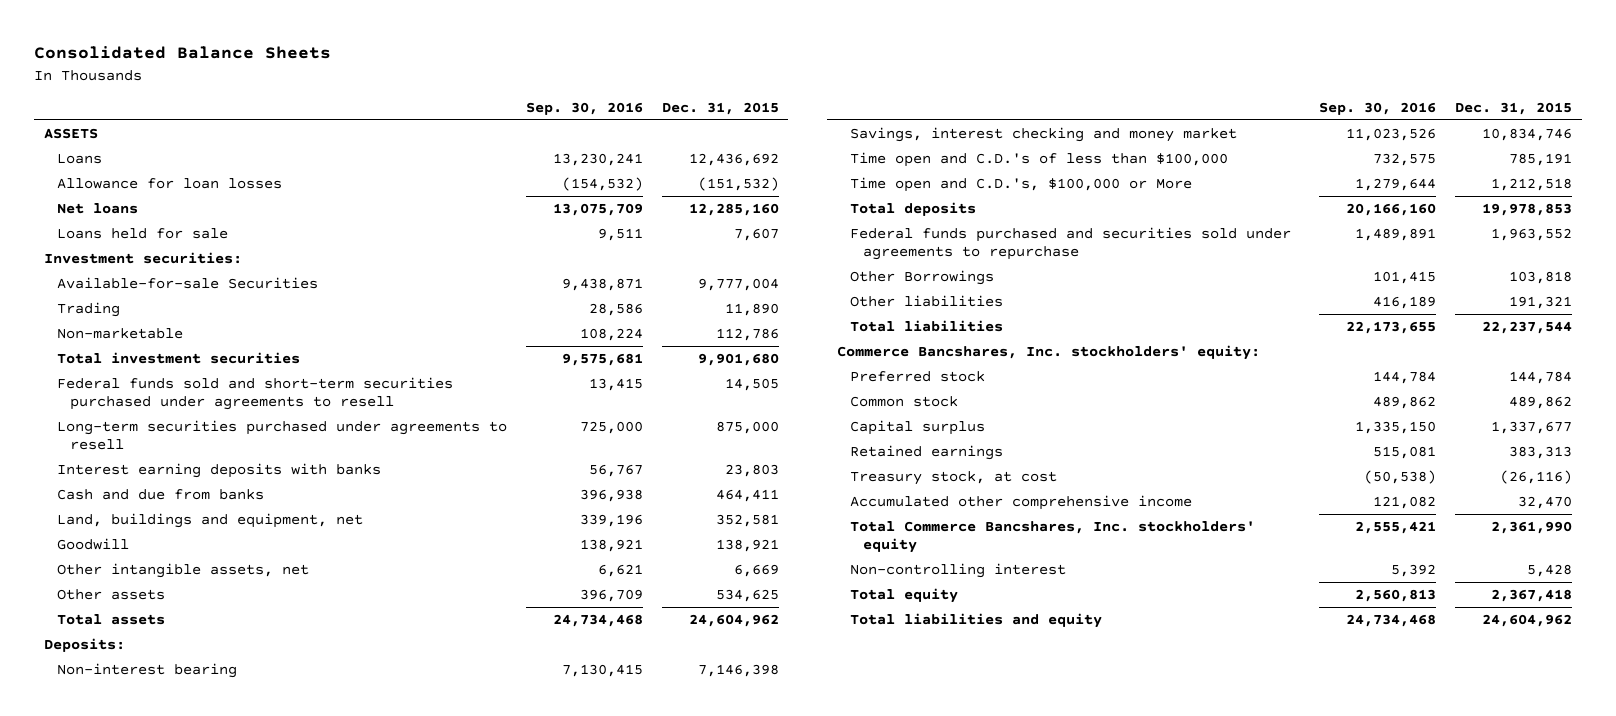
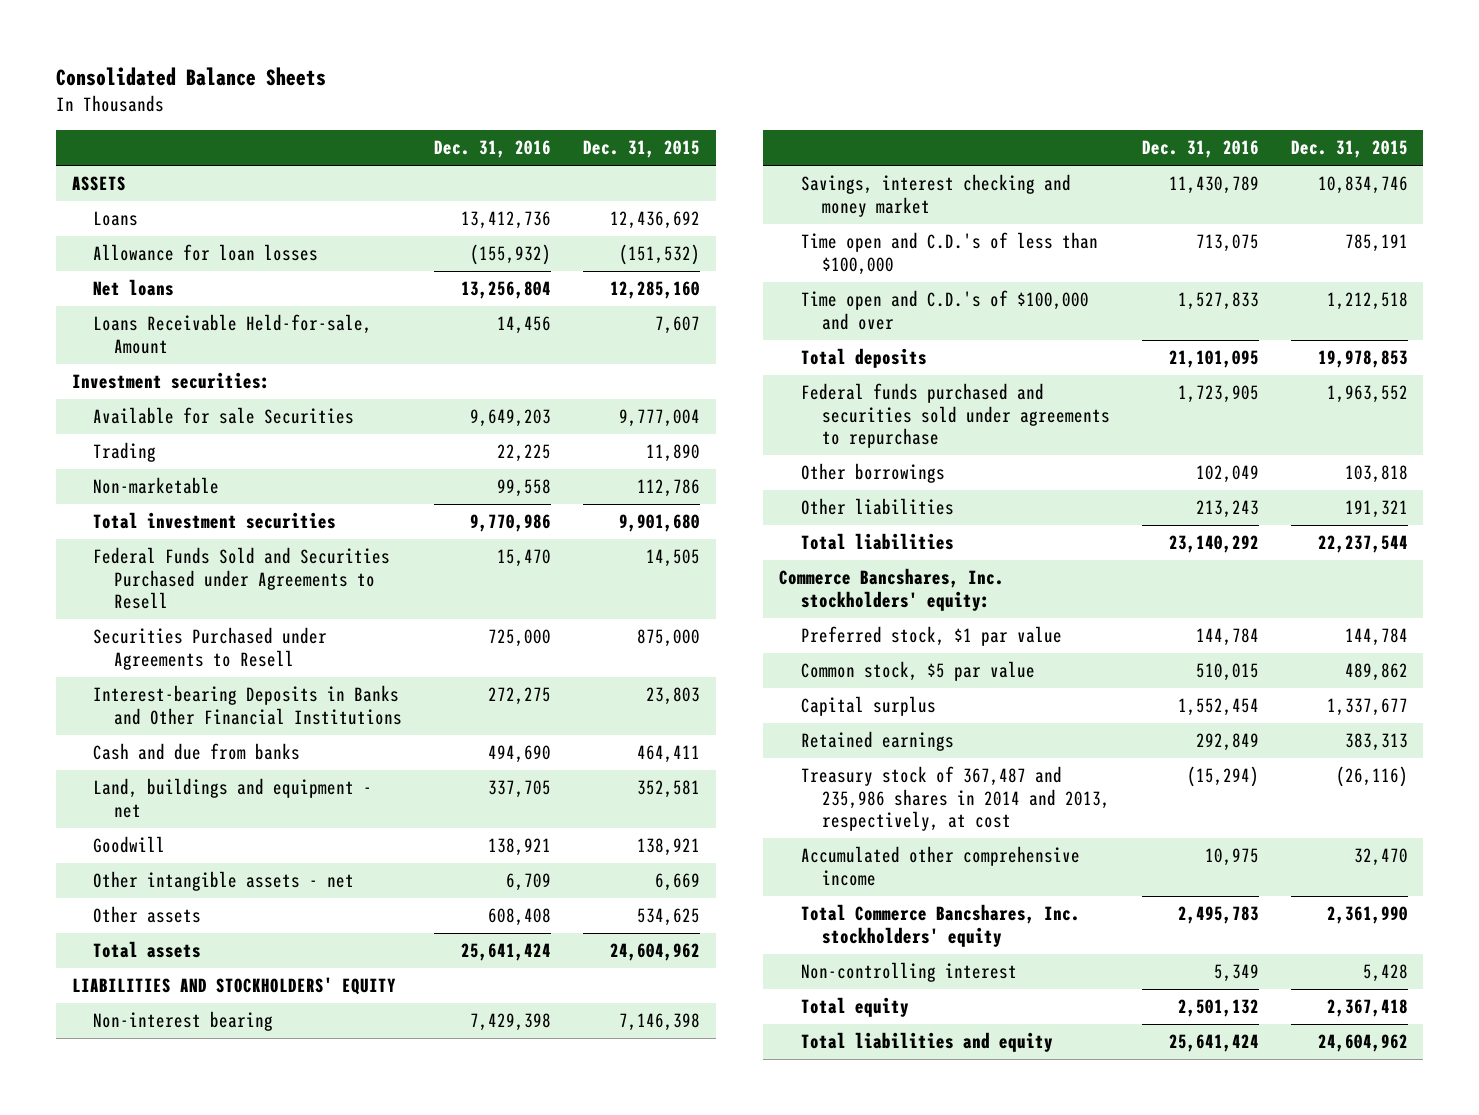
- | Sep. 30, 2016 | Dec. 31, 2015
+ | Dec. 31, 2016 | Dec. 31, 2015
- Loans held for sale | 9,511 | 7,607
+ Loans Receivable Held-for-sale, Amount | 14,456 | 7,607
- Available-for-sale Securities | 9,438,871 | 9,777,004
+ Available for sale Securities | 9,649,203 | 9,777,004
- Federal funds sold and short-term securities purchased under agreements to resell | 13,415 | 14,505
- Long-term securities purchased under agreements to resell | 725,000 | 875,000
- Interest earning deposits with banks | 56,767 | 23,803
+ Federal Funds Sold and Securities Purchased under Agreements to Resell | 15,470 | 14,505
+ Securities Purchased under Agreements to Resell | 725,000 | 875,000
+ Interest-bearing Deposits in Banks and Other Financial Institutions | 272,275 | 23,803
- Land, buildings and equipment, net | 339,196 | 352,581
+ Land, buildings and equipment - net | 337,705 | 352,581
- Other intangible assets, net | 6,621 | 6,669
+ Other intangible assets - net | 6,709 | 6,669
- Deposits:
+ LIABILITIES AND STOCKHOLDERS' EQUITY
- Time open and C.D.'s, $100,000 or More | 1,279,644 | 1,212,518
+ Time open and C.D.'s of $100,000 and over | 1,527,833 | 1,212,518
- Other Borrowings | 101,415 | 103,818
+ Other borrowings | 102,049 | 103,818
- Preferred stock | 144,784 | 144,784
- Common stock | 489,862 | 489,862
+ Preferred stock, $1 par value | 144,784 | 144,784
+ Common stock, $5 par value | 510,015 | 489,862
- Treasury stock, at cost | (50,538) | (26,116)
+ Treasury stock of 367,487 and 235,986 shares in 2014 and 2013, respectively, at cost | (15,294) | (26,116)

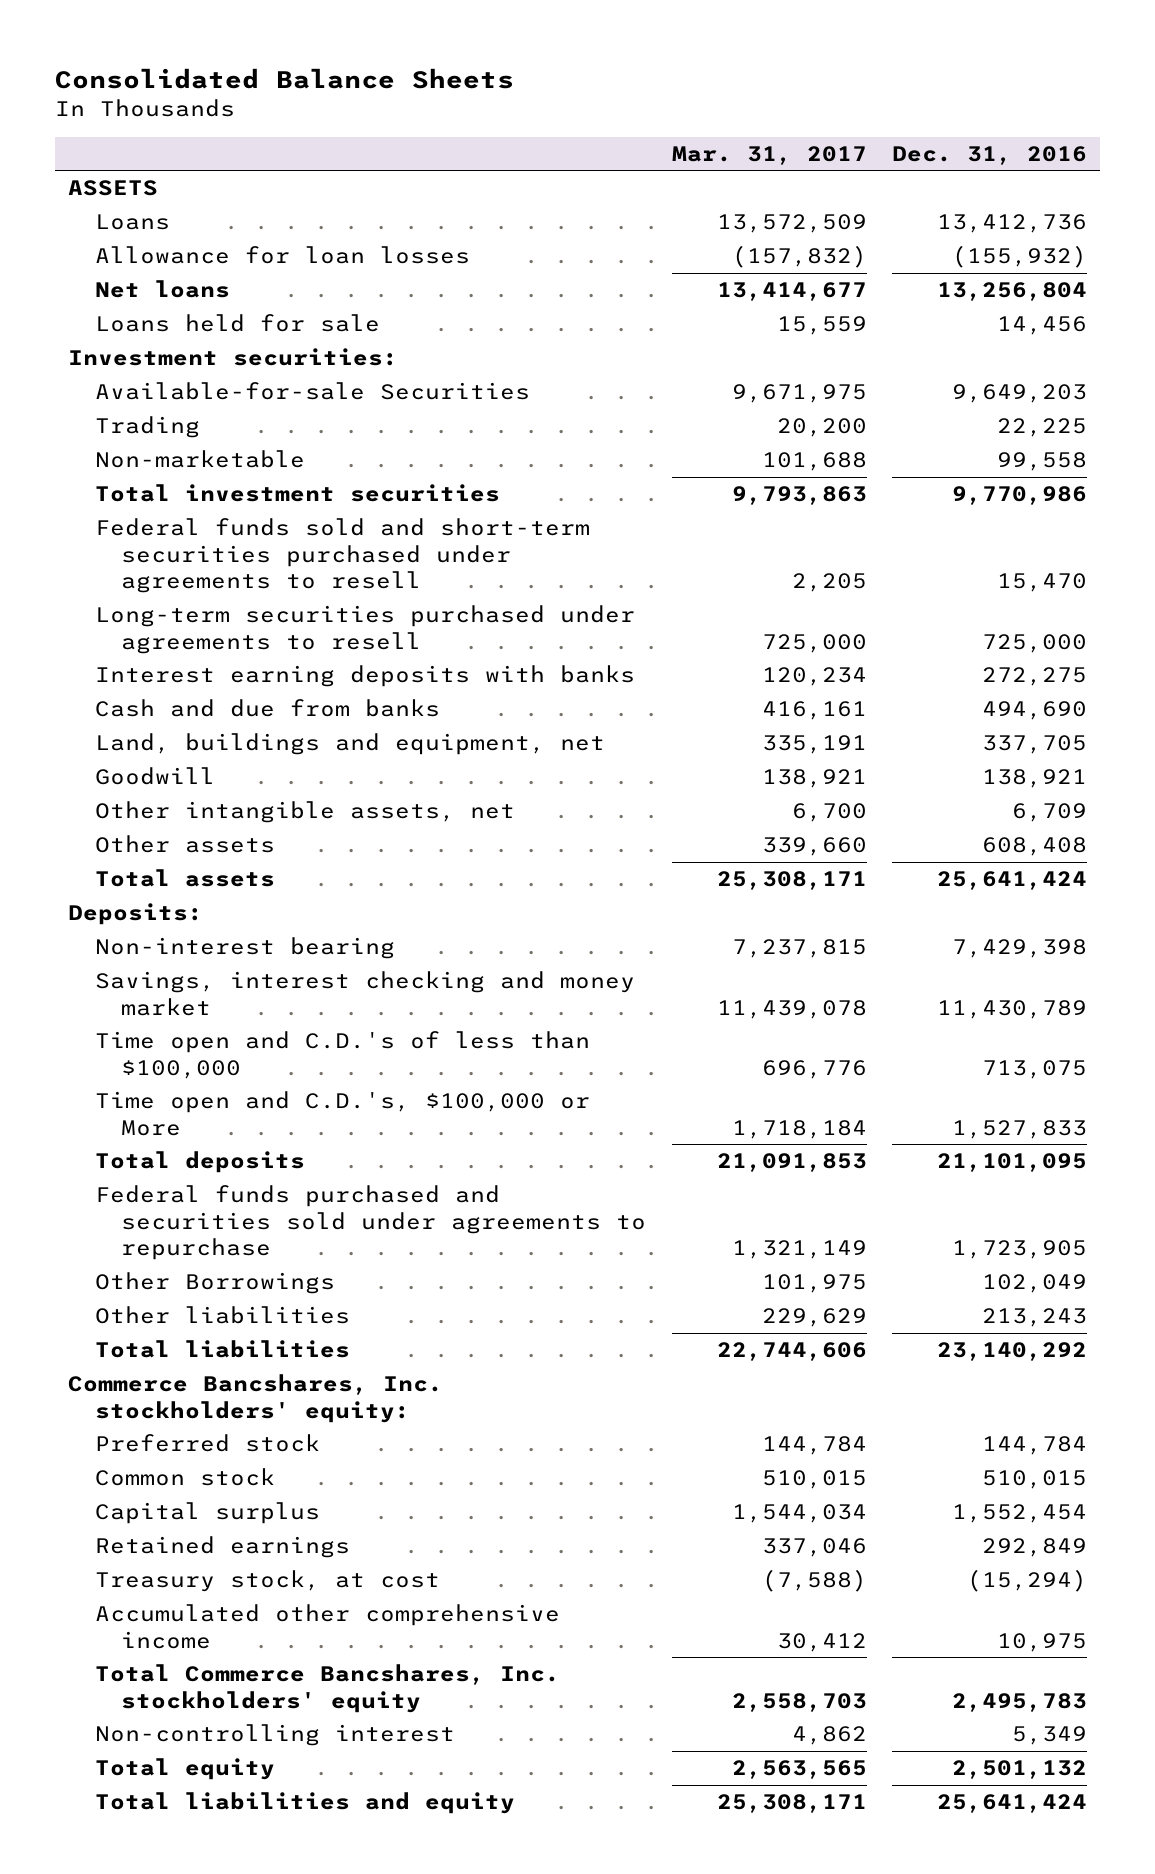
- | Dec. 31, 2016 | Dec. 31, 2015
+ | Mar. 31, 2017 | Dec. 31, 2016
- Loans Receivable Held-for-sale, Amount | 14,456 | 7,607
+ Loans held for sale | 15,559 | 14,456
- Available for sale Securities | 9,649,203 | 9,777,004
+ Available-for-sale Securities | 9,671,975 | 9,649,203
- Federal Funds Sold and Securities Purchased under Agreements to Resell | 15,470 | 14,505
- Securities Purchased under Agreements to Resell | 725,000 | 875,000
- Interest-bearing Deposits in Banks and Other Financial Institutions | 272,275 | 23,803
+ Federal funds sold and short-term securities purchased under agreements to resell | 2,205 | 15,470
+ Long-term securities purchased under agreements to resell | 725,000 | 725,000
+ Interest earning deposits with banks | 120,234 | 272,275
- Land, buildings and equipment - net | 337,705 | 352,581
+ Land, buildings and equipment, net | 335,191 | 337,705
- Other intangible assets - net | 6,709 | 6,669
+ Other intangible assets, net | 6,700 | 6,709
- LIABILITIES AND STOCKHOLDERS' EQUITY
+ Deposits:
- Time open and C.D.'s of $100,000 and over | 1,527,833 | 1,212,518
+ Time open and C.D.'s, $100,000 or More | 1,718,184 | 1,527,833
- Other borrowings | 102,049 | 103,818
+ Other Borrowings | 101,975 | 102,049
- Preferred stock, $1 par value | 144,784 | 144,784
- Common stock, $5 par value | 510,015 | 489,862
+ Preferred stock | 144,784 | 144,784
+ Common stock | 510,015 | 510,015
- Treasury stock of 367,487 and 235,986 shares in 2014 and 2013, respectively, at cost | (15,294) | (26,116)
+ Treasury stock, at cost | (7,588) | (15,294)

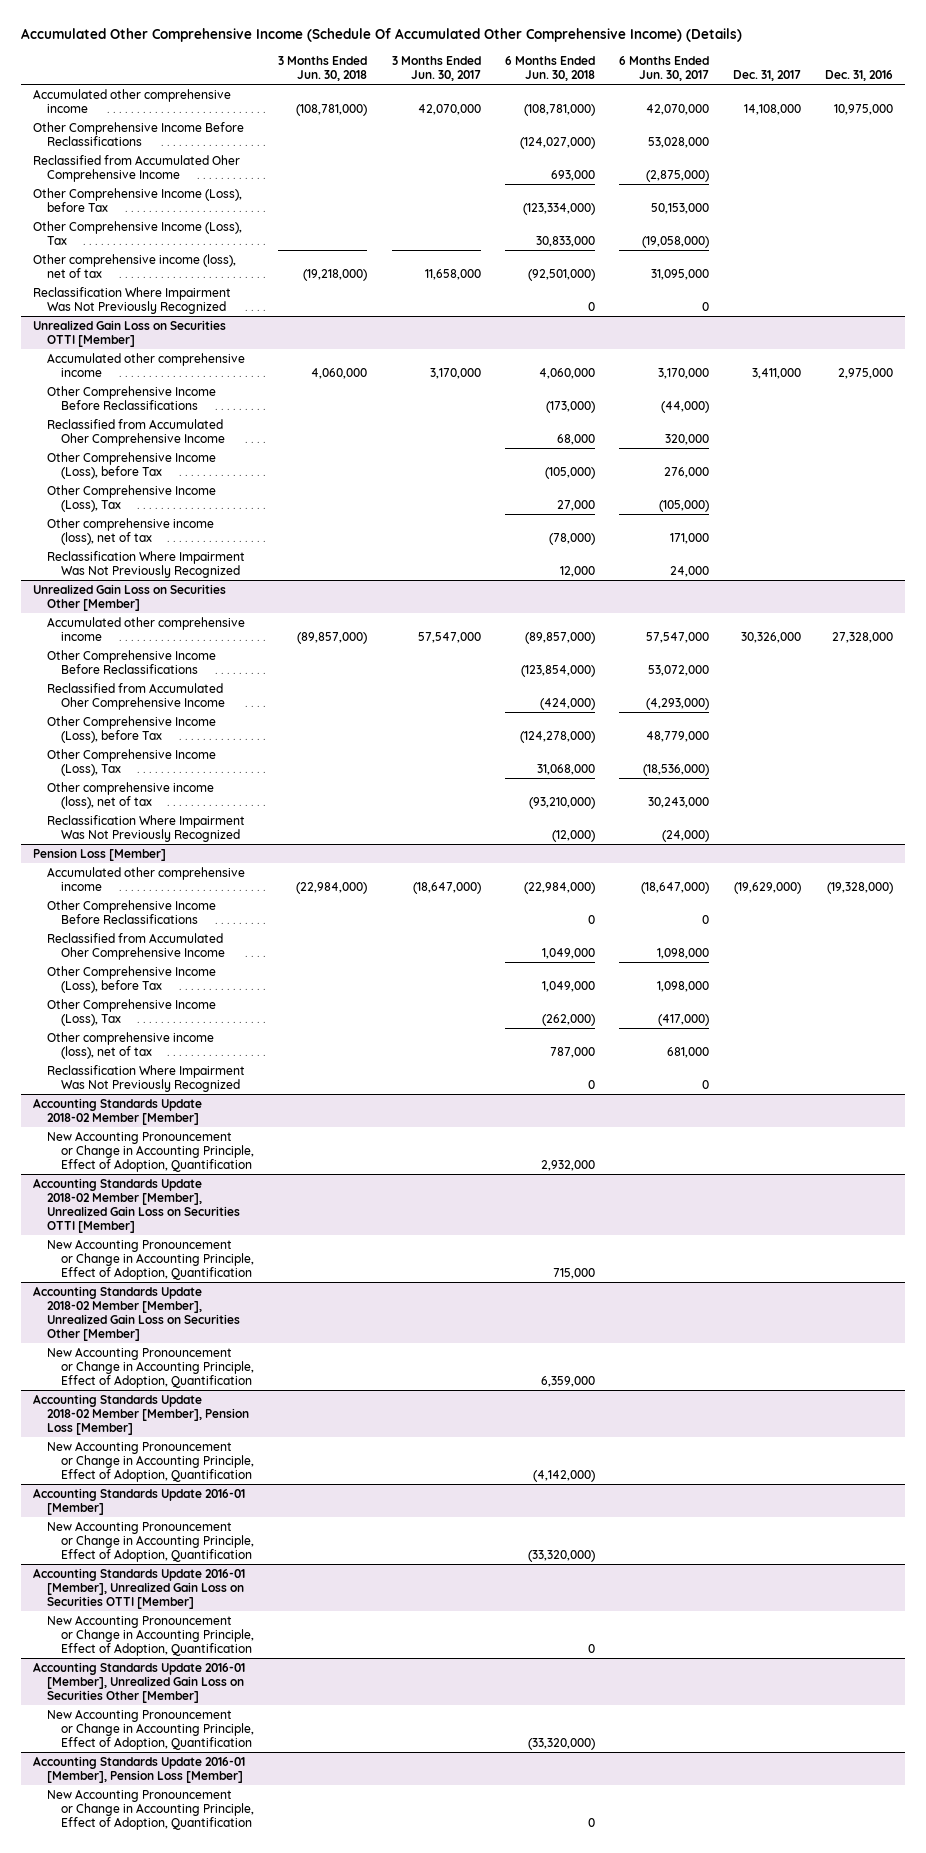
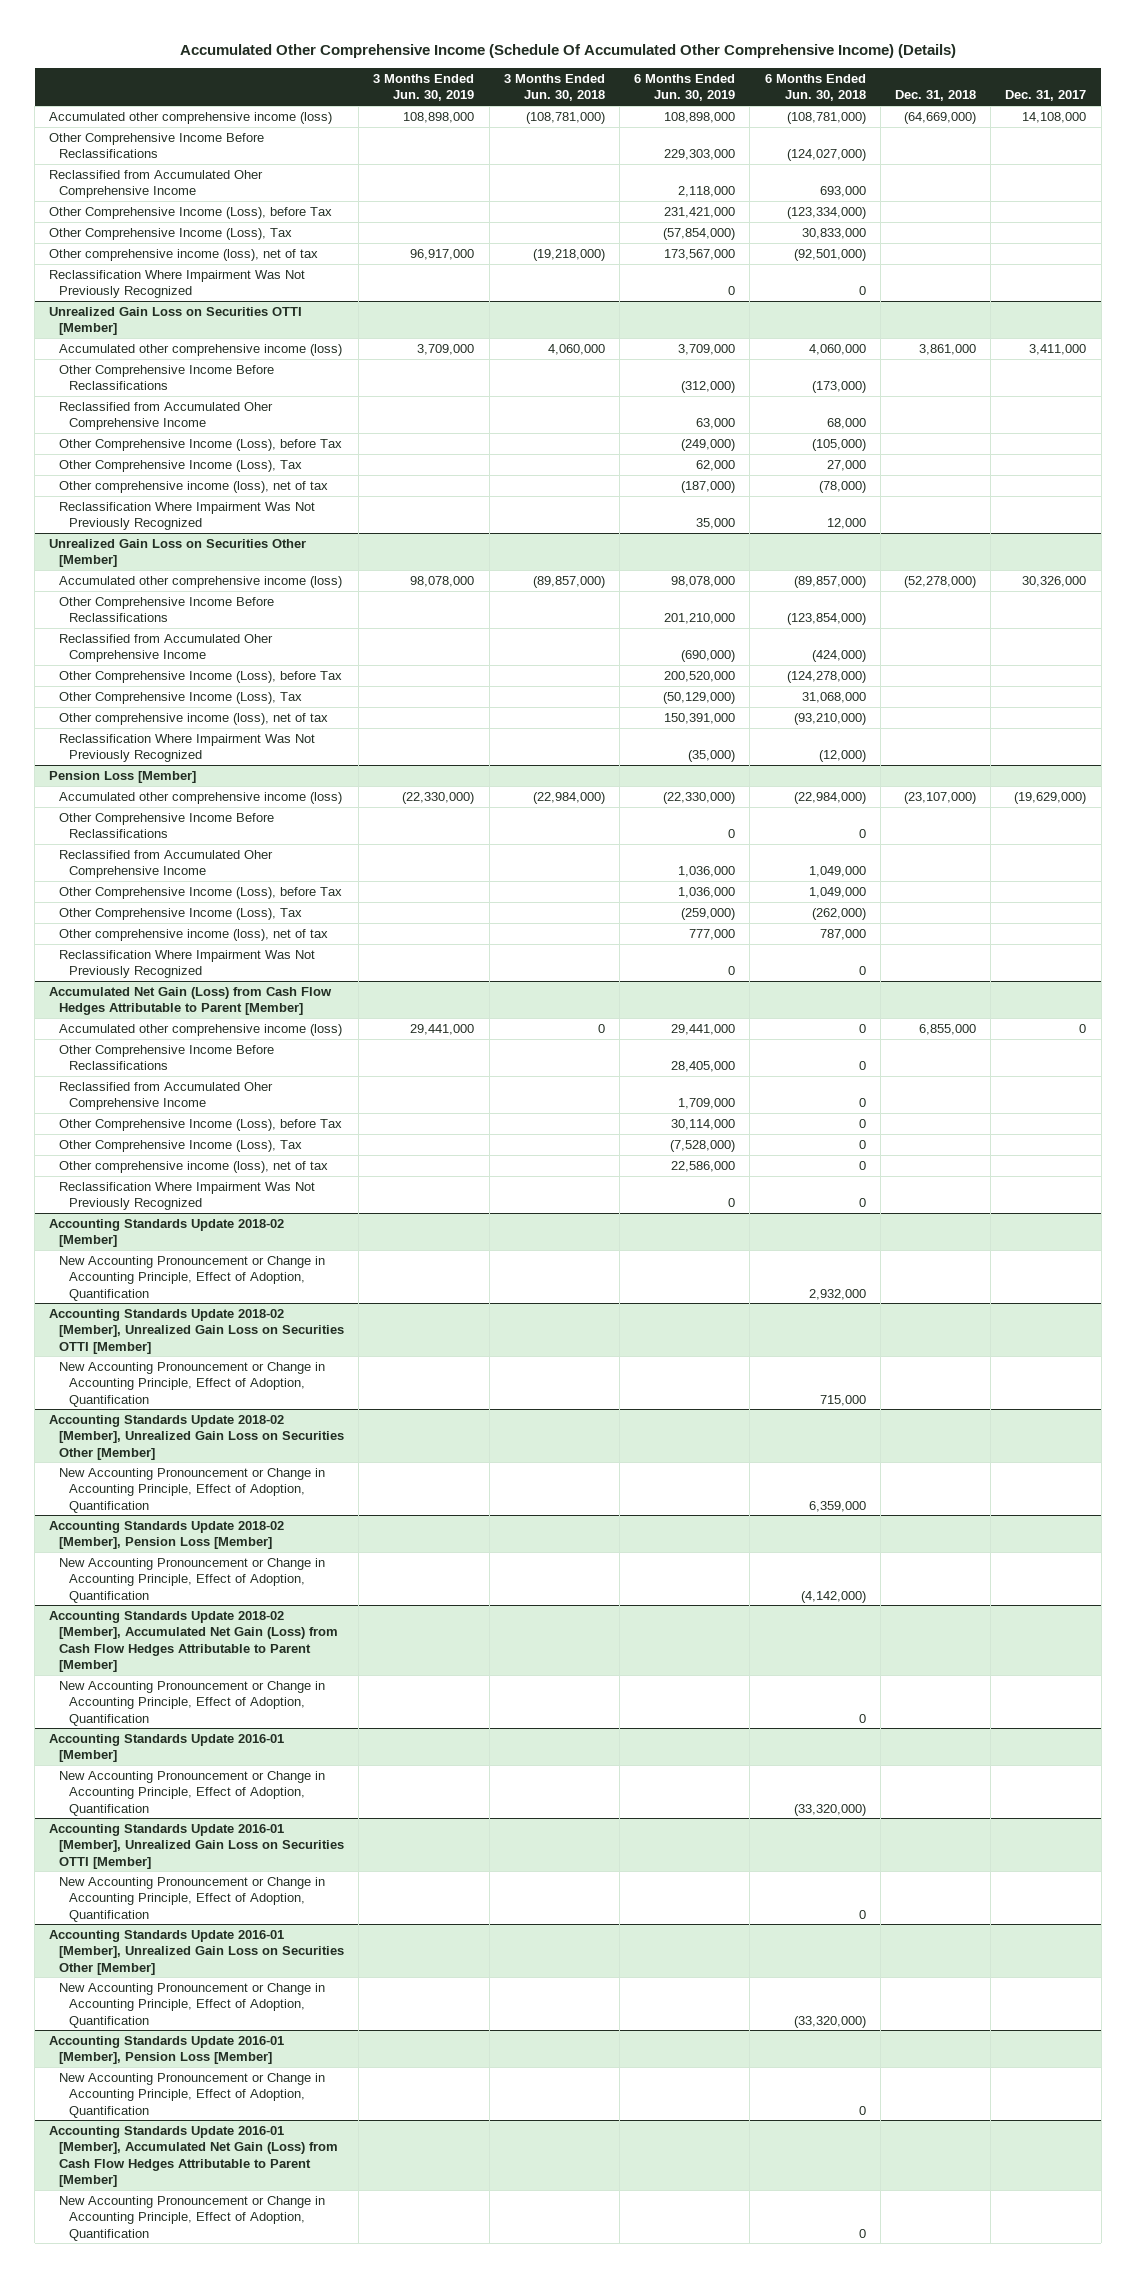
- | 3 Months Ended Jun. 30, 2018 | 3 Months Ended Jun. 30, 2017 | 6 Months Ended Jun. 30, 2018 | 6 Months Ended Jun. 30, 2017 | Dec. 31, 2017 | Dec. 31, 2016
+ | 3 Months Ended Jun. 30, 2019 | 3 Months Ended Jun. 30, 2018 | 6 Months Ended Jun. 30, 2019 | 6 Months Ended Jun. 30, 2018 | Dec. 31, 2018 | Dec. 31, 2017
- Accumulated other comprehensive income | (108,781,000) | 42,070,000 | (108,781,000) | 42,070,000 | 14,108,000 | 10,975,000
+ Accumulated other comprehensive income (loss) | 108,898,000 | (108,781,000) | 108,898,000 | (108,781,000) | (64,669,000) | 14,108,000
@ Unrealized Gain Loss on Securities OTTI [Member]
- Accumulated other comprehensive income | 4,060,000 | 3,170,000 | 4,060,000 | 3,170,000 | 3,411,000 | 2,975,000
+ Accumulated other comprehensive income (loss) | 3,709,000 | 4,060,000 | 3,709,000 | 4,060,000 | 3,861,000 | 3,411,000
@ Unrealized Gain Loss on Securities Other [Member]
- Accumulated other comprehensive income | (89,857,000) | 57,547,000 | (89,857,000) | 57,547,000 | 30,326,000 | 27,328,000
+ Accumulated other comprehensive income (loss) | 98,078,000 | (89,857,000) | 98,078,000 | (89,857,000) | (52,278,000) | 30,326,000
@ Pension Loss [Member]
- Accumulated other comprehensive income | (22,984,000) | (18,647,000) | (22,984,000) | (18,647,000) | (19,629,000) | (19,328,000)
+ Accumulated other comprehensive income (loss) | (22,330,000) | (22,984,000) | (22,330,000) | (22,984,000) | (23,107,000) | (19,629,000)
- Accounting Standards Update 2018-02 Member [Member]
+ Accumulated Net Gain (Loss) from Cash Flow Hedges Attributable to Parent [Member]
+ Accumulated other comprehensive income (loss) | 29,441,000 | 0 | 29,441,000 | 0 | 6,855,000 | 0
+ Other Comprehensive Income Before Reclassifications | | | 28,405,000 | 0 | |
+ Reclassified from Accumulated Oher Comprehensive Income | | | 1,709,000 | 0 | |
+ Other Comprehensive Income (Loss), before Tax | | | 30,114,000 | 0 | |
+ Other Comprehensive Income (Loss), Tax | | | (7,528,000) | 0 | |
+ Other comprehensive income (loss), net of tax | | | 22,586,000 | 0 | |
+ Reclassification Where Impairment Was Not Previously Recognized | | | 0 | 0 | |
+ Accounting Standards Update 2018-02 [Member]
- Accounting Standards Update 2018-02 Member [Member], Unrealized Gain Loss on Securities OTTI [Member]
+ Accounting Standards Update 2018-02 [Member], Unrealized Gain Loss on Securities OTTI [Member]
- Accounting Standards Update 2018-02 Member [Member], Unrealized Gain Loss on Securities Other [Member]
+ Accounting Standards Update 2018-02 [Member], Unrealized Gain Loss on Securities Other [Member]
- Accounting Standards Update 2018-02 Member [Member], Pension Loss [Member]
+ Accounting Standards Update 2018-02 [Member], Pension Loss [Member]
+ Accounting Standards Update 2018-02 [Member], Accumulated Net Gain (Loss) from Cash Flow Hedges Attributable to Parent [Member]
+ New Accounting Pronouncement or Change in Accounting Principle, Effect of Adoption, Quantification | | | | 0 | |
+ Accounting Standards Update 2016-01 [Member], Accumulated Net Gain (Loss) from Cash Flow Hedges Attributable to Parent [Member]
+ New Accounting Pronouncement or Change in Accounting Principle, Effect of Adoption, Quantification | | | | 0 | |

